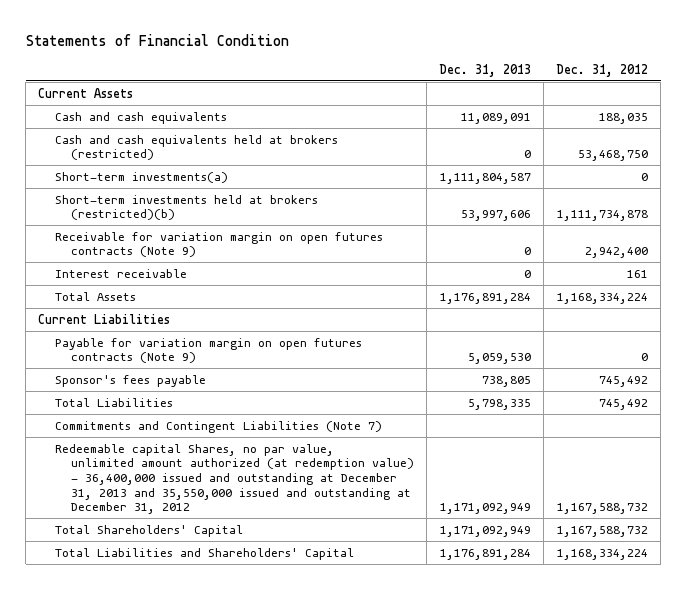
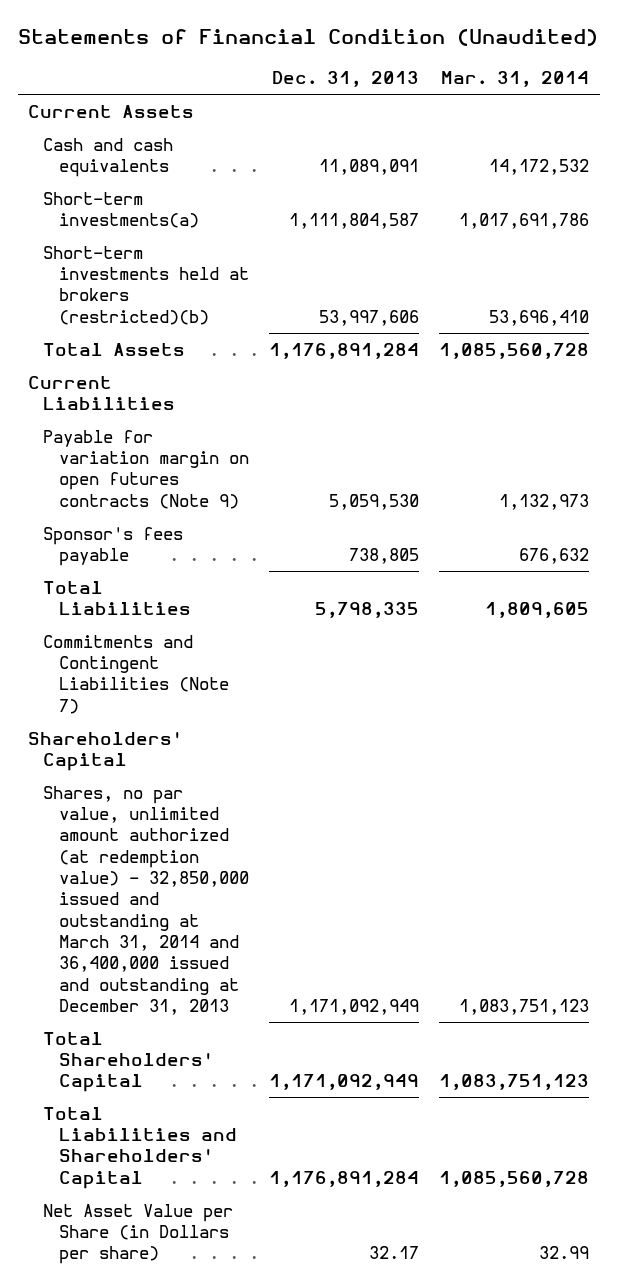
- Statements of Financial Condition
+ Statements of Financial Condition (Unaudited)
- | Dec. 31, 2013 | Dec. 31, 2012
+ | Dec. 31, 2013 | Mar. 31, 2014
- Cash and cash equivalents held at brokers (restricted) | 0 | 53,468,750
- Receivable for variation margin on open futures contracts (Note 9) | 0 | 2,942,400
- Interest receivable | 0 | 161
- Redeemable capital Shares, no par value, unlimited amount authorized (at redemption value) - 36,400,000 issued and outstanding at December 31, 2013 and 35,550,000 issued and outstanding at December 31, 2012 | 1,171,092,949 | 1,167,588,732
+ Shareholders' Capital
+ Shares, no par value, unlimited amount authorized (at redemption value) - 32,850,000 issued and outstanding at March 31, 2014 and 36,400,000 issued and outstanding at December 31, 2013 | 1,171,092,949 | 1,083,751,123
+ Net Asset Value per Share (in Dollars per share) | 32.17 | 32.99

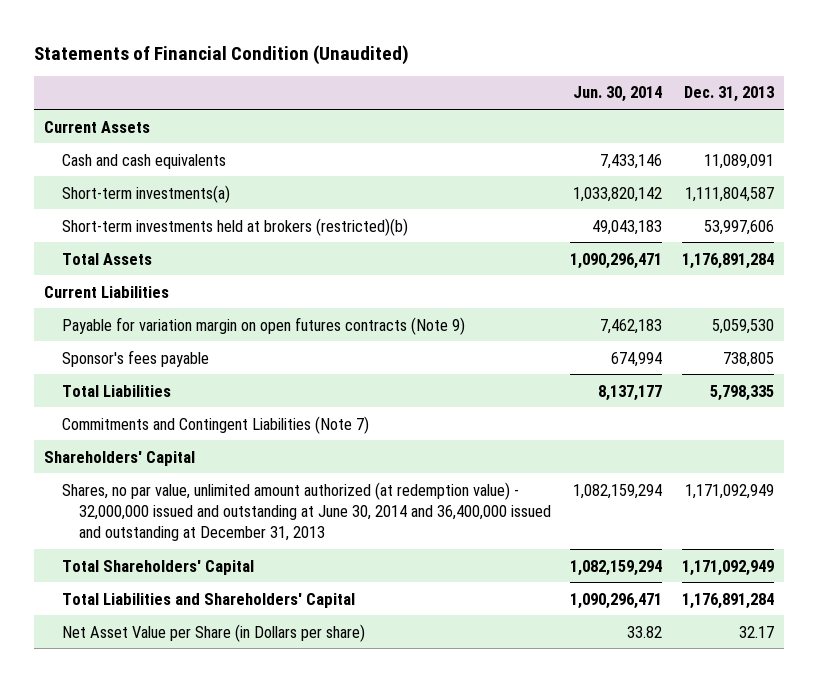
- | Dec. 31, 2013 | Mar. 31, 2014
+ | Jun. 30, 2014 | Dec. 31, 2013
- Shares, no par value, unlimited amount authorized (at redemption value) - 32,850,000 issued and outstanding at March 31, 2014 and 36,400,000 issued and outstanding at December 31, 2013 | 1,171,092,949 | 1,083,751,123
+ Shares, no par value, unlimited amount authorized (at redemption value) - 32,000,000 issued and outstanding at June 30, 2014 and 36,400,000 issued and outstanding at December 31, 2013 | 1,082,159,294 | 1,171,092,949

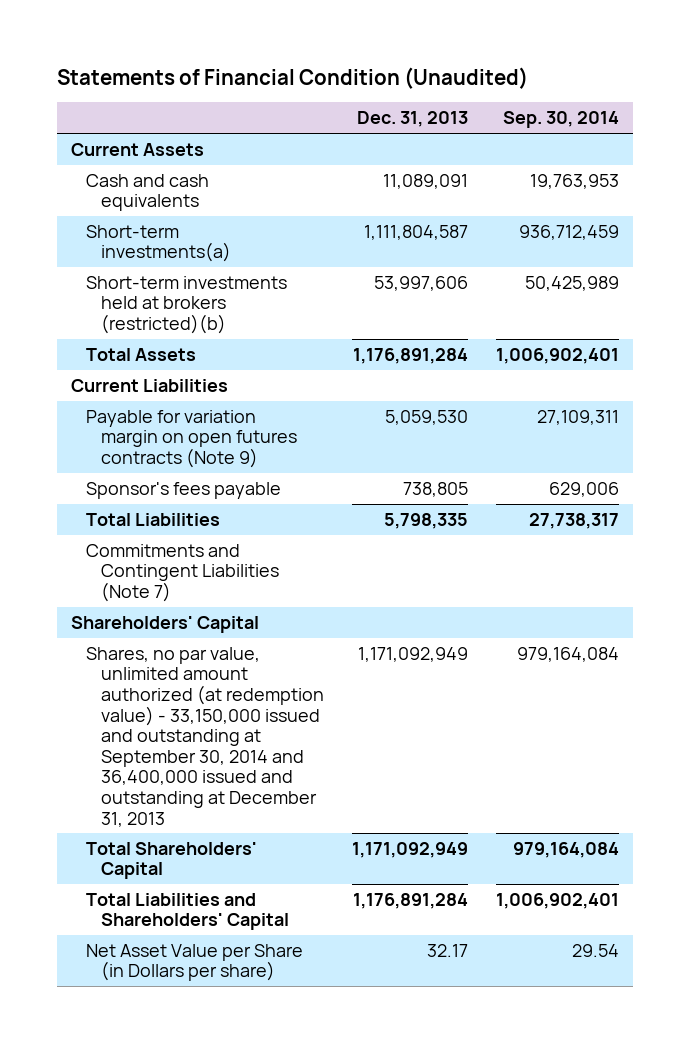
- | Jun. 30, 2014 | Dec. 31, 2013
+ | Dec. 31, 2013 | Sep. 30, 2014
- Shares, no par value, unlimited amount authorized (at redemption value) - 32,000,000 issued and outstanding at June 30, 2014 and 36,400,000 issued and outstanding at December 31, 2013 | 1,082,159,294 | 1,171,092,949
+ Shares, no par value, unlimited amount authorized (at redemption value) - 33,150,000 issued and outstanding at September 30, 2014 and 36,400,000 issued and outstanding at December 31, 2013 | 1,171,092,949 | 979,164,084

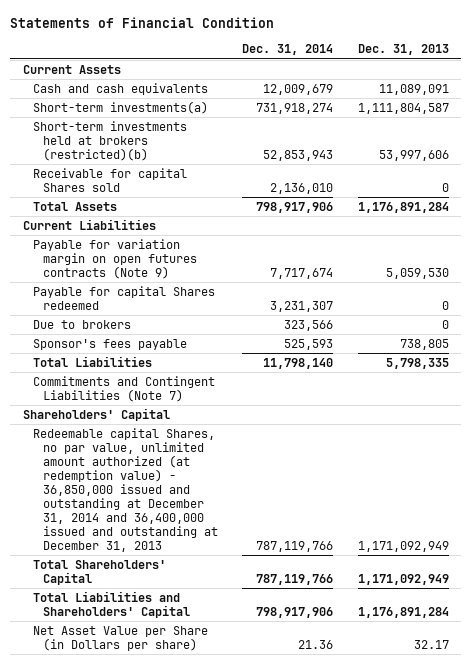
- Statements of Financial Condition (Unaudited)
+ Statements of Financial Condition
- | Dec. 31, 2013 | Sep. 30, 2014
+ | Dec. 31, 2014 | Dec. 31, 2013
+ Receivable for capital Shares sold | 2,136,010 | 0
+ Payable for capital Shares redeemed | 3,231,307 | 0
+ Due to brokers | 323,566 | 0
- Shares, no par value, unlimited amount authorized (at redemption value) - 33,150,000 issued and outstanding at September 30, 2014 and 36,400,000 issued and outstanding at December 31, 2013 | 1,171,092,949 | 979,164,084
+ Redeemable capital Shares, no par value, unlimited amount authorized (at redemption value) - 36,850,000 issued and outstanding at December 31, 2014 and 36,400,000 issued and outstanding at December 31, 2013 | 787,119,766 | 1,171,092,949

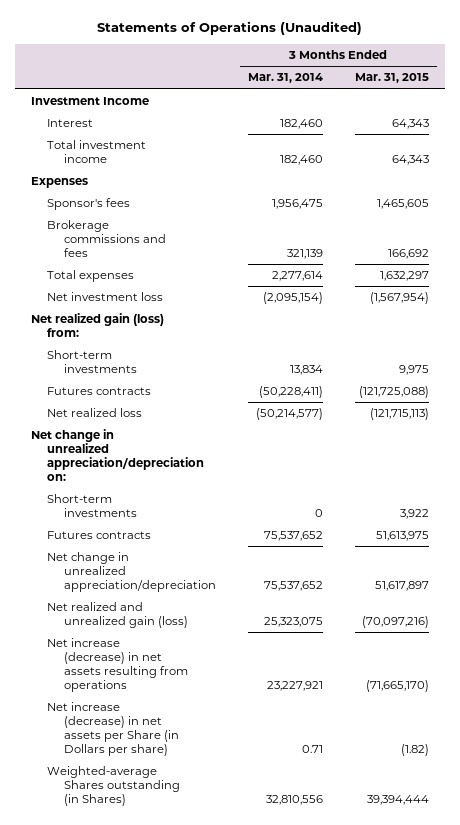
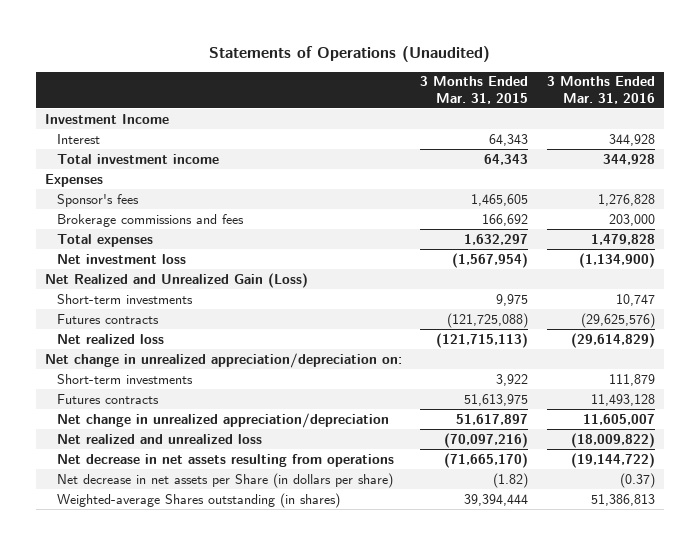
- | 3 Months Ended Mar. 31, 2014 | 3 Months Ended Mar. 31, 2015
+ | 3 Months Ended Mar. 31, 2015 | 3 Months Ended Mar. 31, 2016
- Net realized gain (loss) from:
+ Net Realized and Unrealized Gain (Loss)
- Net realized and unrealized gain (loss) | 25,323,075 | (70,097,216)
- Net increase (decrease) in net assets resulting from operations | 23,227,921 | (71,665,170)
- Net increase (decrease) in net assets per Share (in Dollars per share) | 0.71 | (1.82)
- Weighted-average Shares outstanding (in Shares) | 32,810,556 | 39,394,444
+ Net realized and unrealized loss | (70,097,216) | (18,009,822)
+ Net decrease in net assets resulting from operations | (71,665,170) | (19,144,722)
+ Net decrease in net assets per Share (in dollars per share) | (1.82) | (0.37)
+ Weighted-average Shares outstanding (in shares) | 39,394,444 | 51,386,813

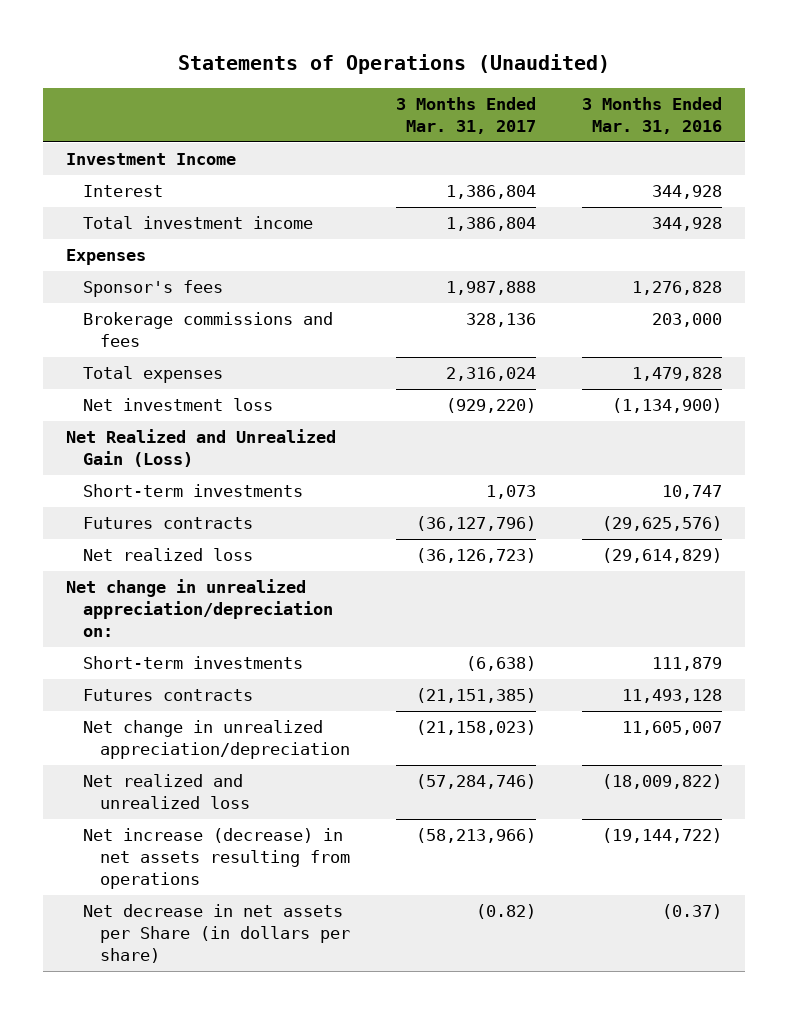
- | 3 Months Ended Mar. 31, 2015 | 3 Months Ended Mar. 31, 2016
+ | 3 Months Ended Mar. 31, 2017 | 3 Months Ended Mar. 31, 2016
- Net decrease in net assets resulting from operations | (71,665,170) | (19,144,722)
+ Net increase (decrease) in net assets resulting from operations | (58,213,966) | (19,144,722)
- Weighted-average Shares outstanding (in shares) | 39,394,444 | 51,386,813

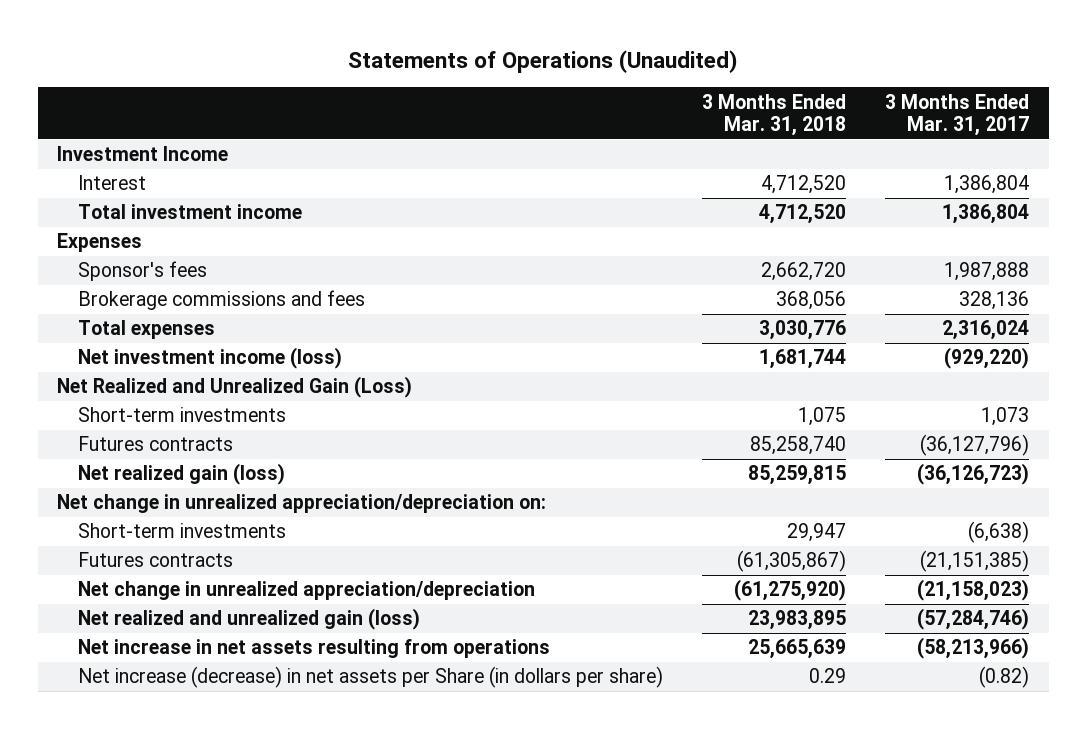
- | 3 Months Ended Mar. 31, 2017 | 3 Months Ended Mar. 31, 2016
+ | 3 Months Ended Mar. 31, 2018 | 3 Months Ended Mar. 31, 2017
- Net investment loss | (929,220) | (1,134,900)
+ Net investment income (loss) | 1,681,744 | (929,220)
- Net realized loss | (36,126,723) | (29,614,829)
+ Net realized gain (loss) | 85,259,815 | (36,126,723)
- Net realized and unrealized loss | (57,284,746) | (18,009,822)
- Net increase (decrease) in net assets resulting from operations | (58,213,966) | (19,144,722)
- Net decrease in net assets per Share (in dollars per share) | (0.82) | (0.37)
+ Net realized and unrealized gain (loss) | 23,983,895 | (57,284,746)
+ Net increase in net assets resulting from operations | 25,665,639 | (58,213,966)
+ Net increase (decrease) in net assets per Share (in dollars per share) | 0.29 | (0.82)

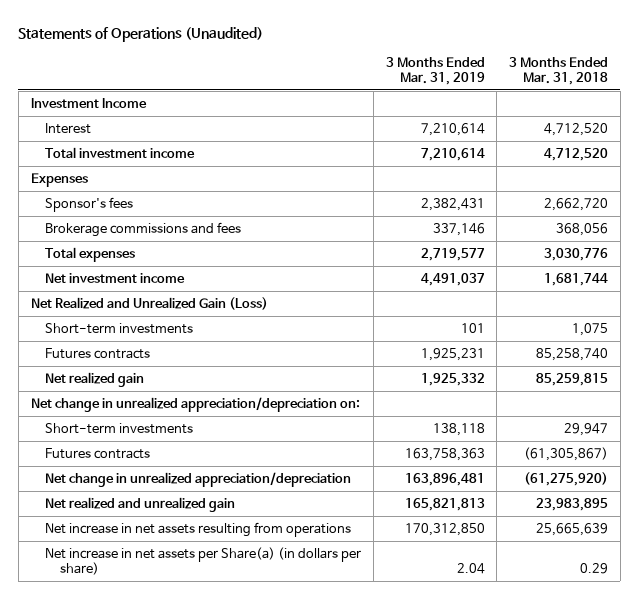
- | 3 Months Ended Mar. 31, 2018 | 3 Months Ended Mar. 31, 2017
+ | 3 Months Ended Mar. 31, 2019 | 3 Months Ended Mar. 31, 2018
- Net investment income (loss) | 1,681,744 | (929,220)
+ Net investment income | 4,491,037 | 1,681,744
- Net realized gain (loss) | 85,259,815 | (36,126,723)
+ Net realized gain | 1,925,332 | 85,259,815
- Net realized and unrealized gain (loss) | 23,983,895 | (57,284,746)
+ Net realized and unrealized gain | 165,821,813 | 23,983,895
- Net increase (decrease) in net assets per Share (in dollars per share) | 0.29 | (0.82)
+ Net increase in net assets per Share(a) (in dollars per share) | 2.04 | 0.29

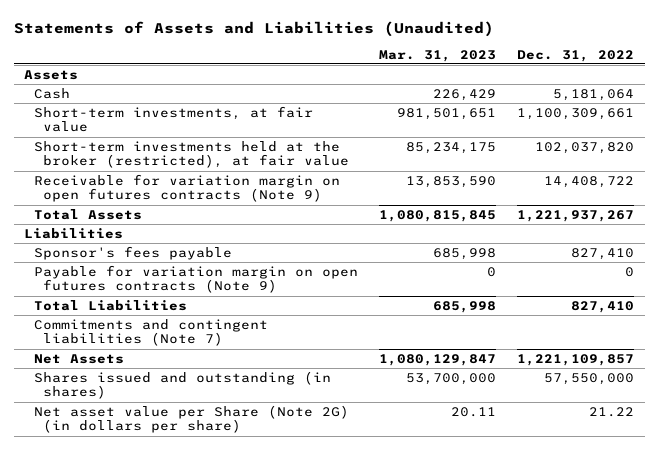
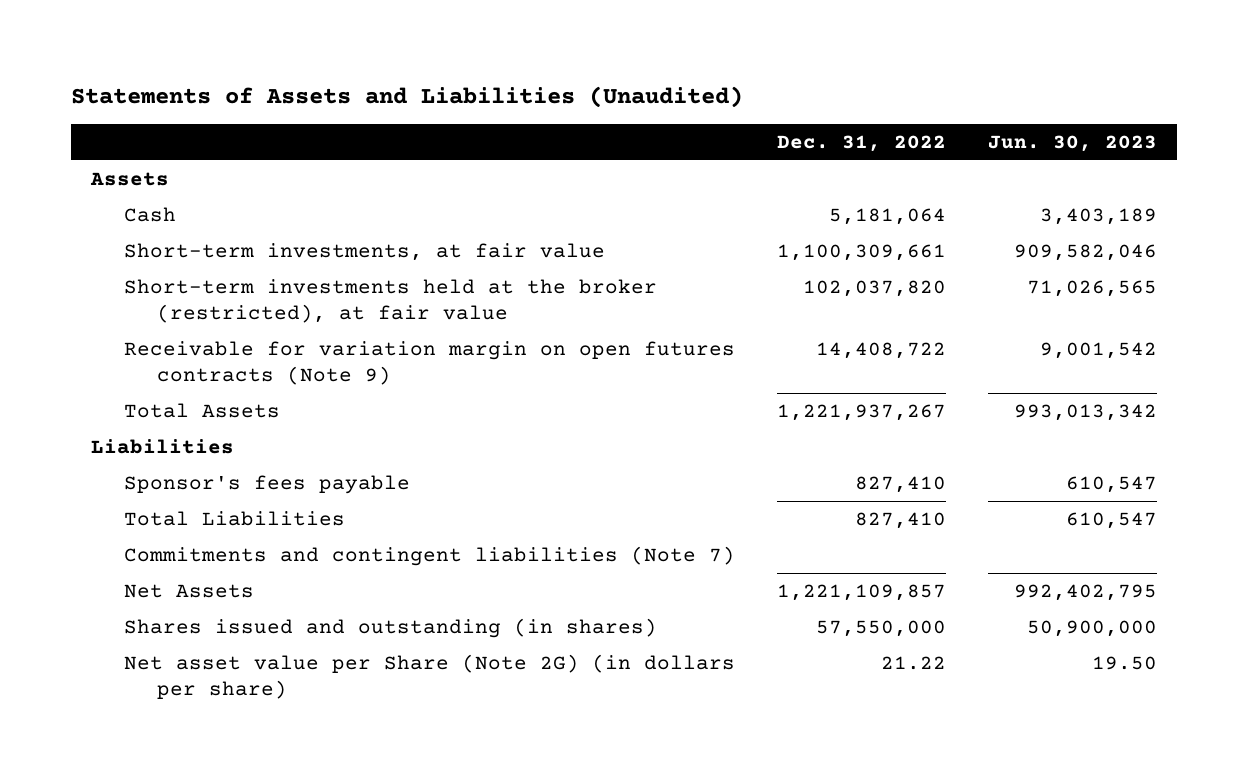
- | Mar. 31, 2023 | Dec. 31, 2022
+ | Dec. 31, 2022 | Jun. 30, 2023
- Payable for variation margin on open futures contracts (Note 9) | 0 | 0

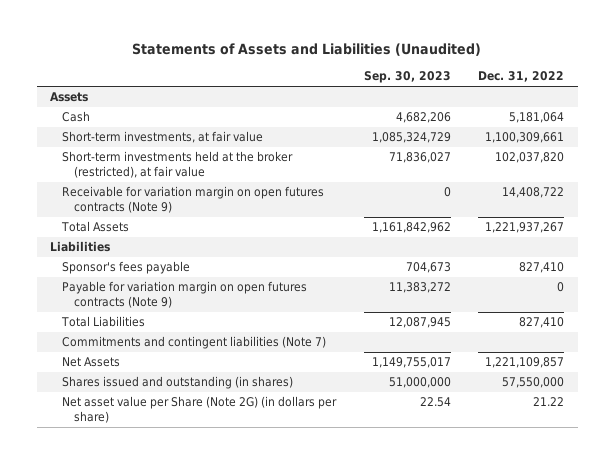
- | Dec. 31, 2022 | Jun. 30, 2023
+ | Sep. 30, 2023 | Dec. 31, 2022
+ Payable for variation margin on open futures contracts (Note 9) | 11,383,272 | 0

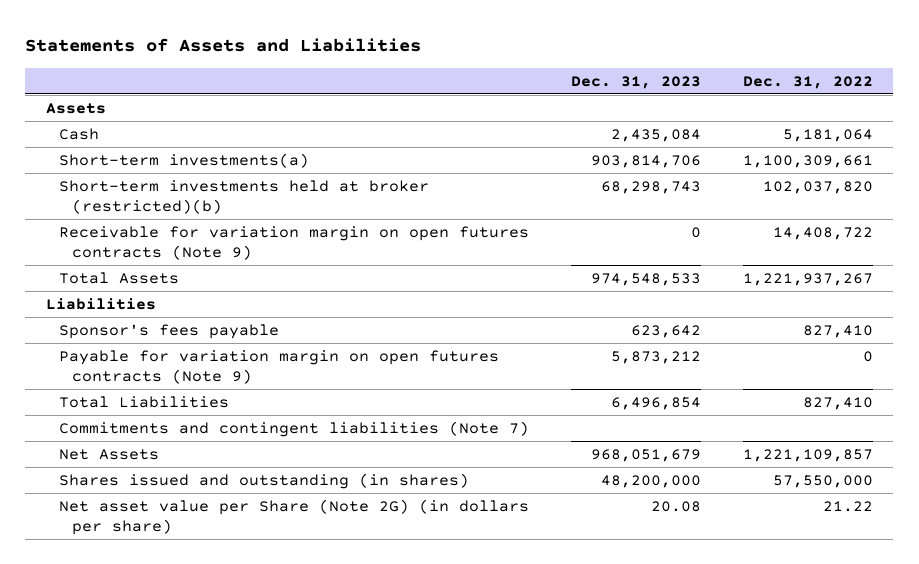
- Statements of Assets and Liabilities (Unaudited)
+ Statements of Assets and Liabilities
- | Sep. 30, 2023 | Dec. 31, 2022
+ | Dec. 31, 2023 | Dec. 31, 2022
- Short-term investments, at fair value | 1,085,324,729 | 1,100,309,661
- Short-term investments held at the broker (restricted), at fair value | 71,836,027 | 102,037,820
+ Short-term investments(a) | 903,814,706 | 1,100,309,661
+ Short-term investments held at broker (restricted)(b) | 68,298,743 | 102,037,820

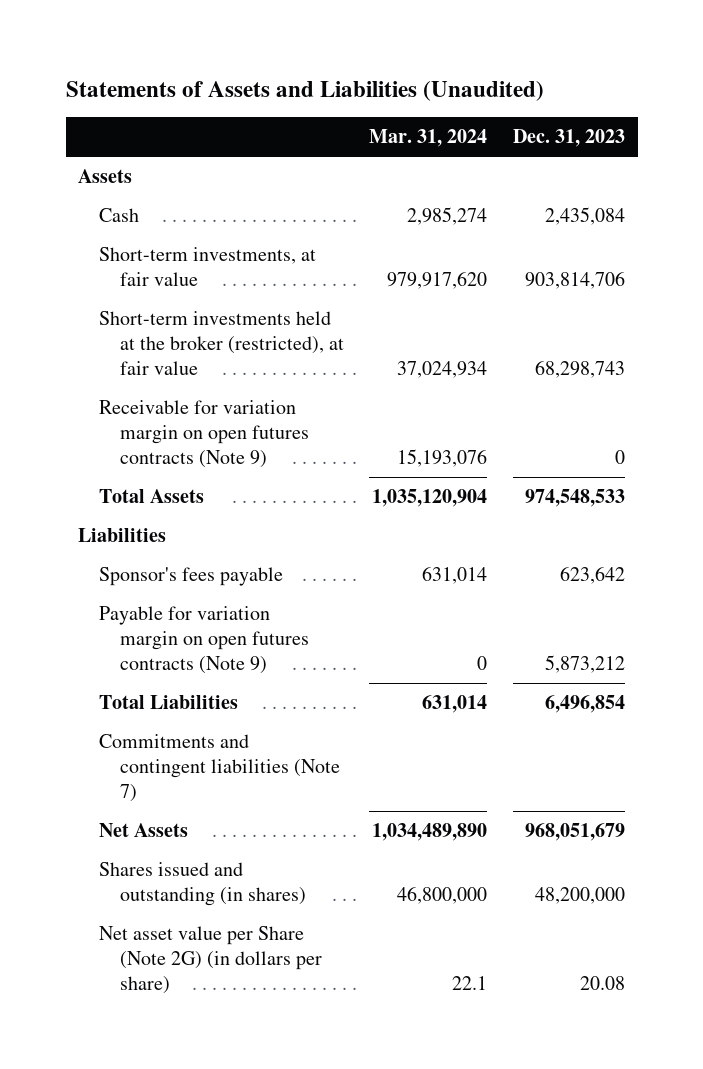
- Statements of Assets and Liabilities
+ Statements of Assets and Liabilities (Unaudited)
- | Dec. 31, 2023 | Dec. 31, 2022
+ | Mar. 31, 2024 | Dec. 31, 2023
- Short-term investments(a) | 903,814,706 | 1,100,309,661
- Short-term investments held at broker (restricted)(b) | 68,298,743 | 102,037,820
+ Short-term investments, at fair value | 979,917,620 | 903,814,706
+ Short-term investments held at the broker (restricted), at fair value | 37,024,934 | 68,298,743

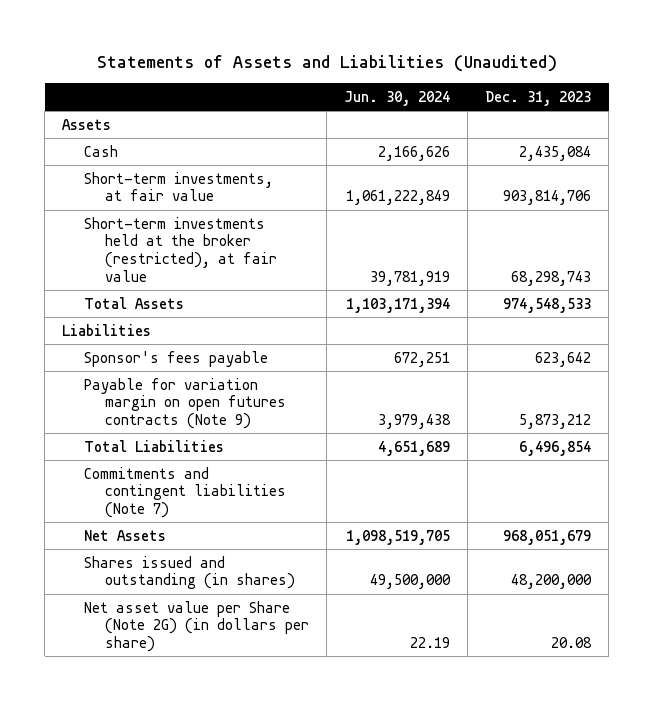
- | Mar. 31, 2024 | Dec. 31, 2023
+ | Jun. 30, 2024 | Dec. 31, 2023
- Receivable for variation margin on open futures contracts (Note 9) | 15,193,076 | 0

